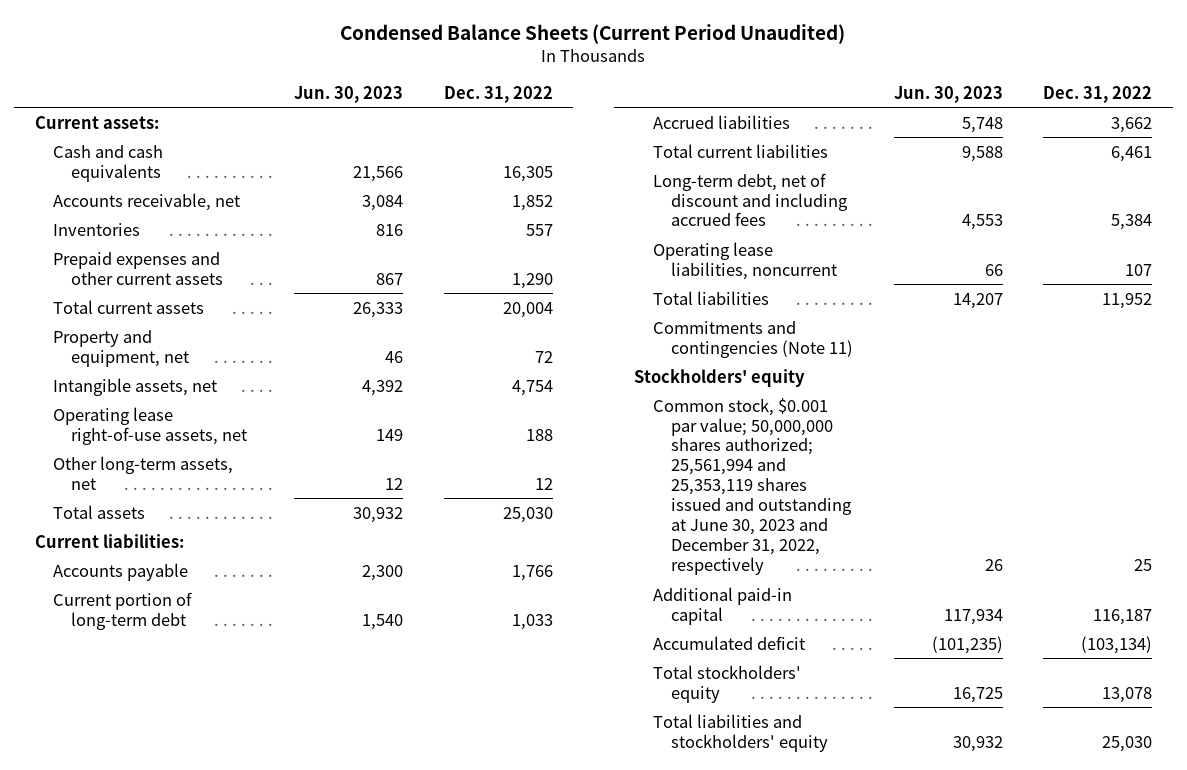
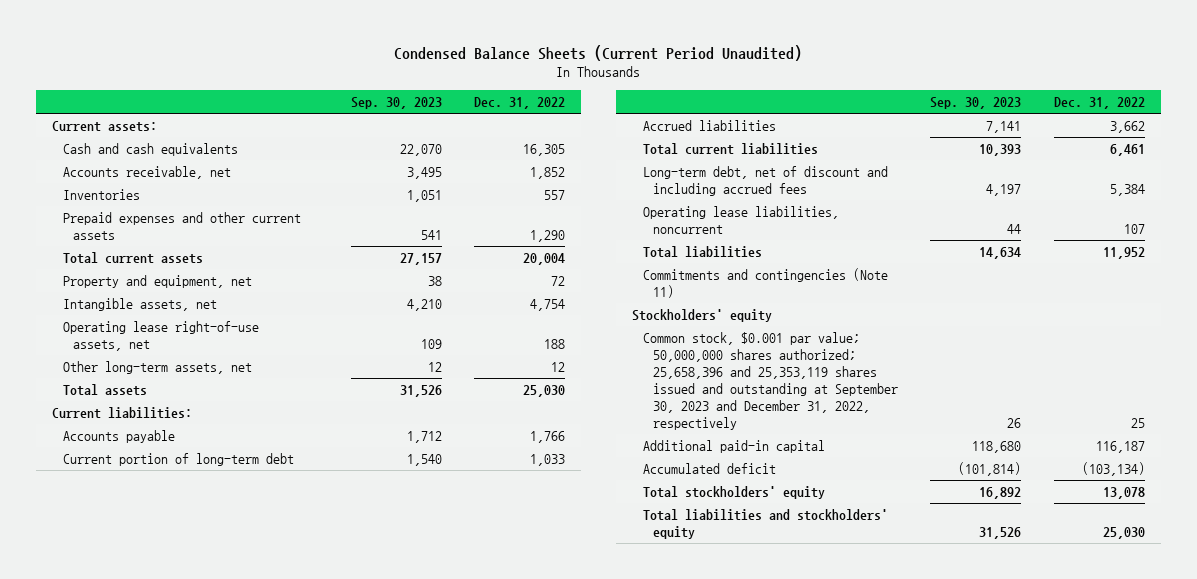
- | Jun. 30, 2023 | Dec. 31, 2022
+ | Sep. 30, 2023 | Dec. 31, 2022
- Common stock, $0.001 par value; 50,000,000 shares authorized; 25,561,994 and 25,353,119 shares issued and outstanding at June 30, 2023 and December 31, 2022, respectively | 26 | 25
+ Common stock, $0.001 par value; 50,000,000 shares authorized; 25,658,396 and 25,353,119 shares issued and outstanding at September 30, 2023 and December 31, 2022, respectively | 26 | 25

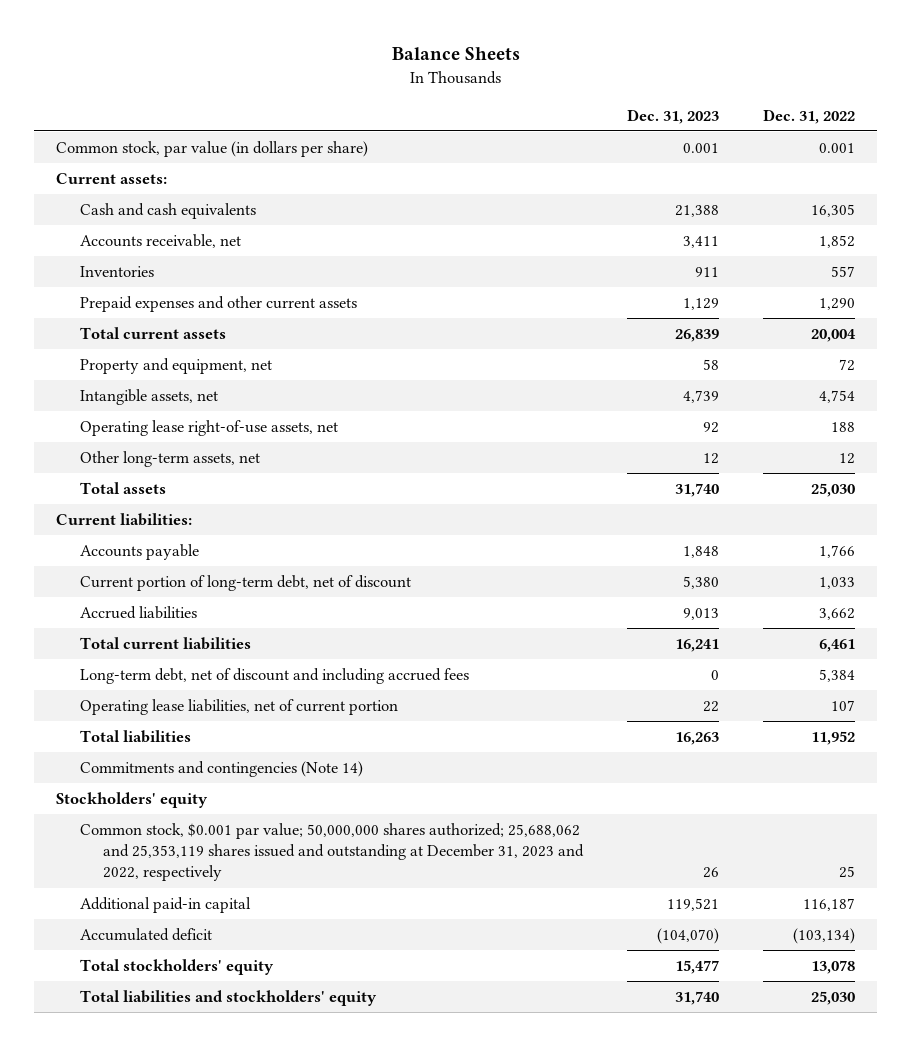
- Condensed Balance Sheets (Current Period Unaudited)
+ Balance Sheets
- | Sep. 30, 2023 | Dec. 31, 2022
+ | Dec. 31, 2023 | Dec. 31, 2022
+ Common stock, par value (in dollars per share) | 0.001 | 0.001
- Current portion of long-term debt | 1,540 | 1,033
+ Current portion of long-term debt, net of discount | 5,380 | 1,033
- Operating lease liabilities, noncurrent | 44 | 107
+ Operating lease liabilities, net of current portion | 22 | 107
- Commitments and contingencies (Note 11)
+ Commitments and contingencies (Note 14)
- Common stock, $0.001 par value; 50,000,000 shares authorized; 25,658,396 and 25,353,119 shares issued and outstanding at September 30, 2023 and December 31, 2022, respectively | 26 | 25
+ Common stock, $0.001 par value; 50,000,000 shares authorized; 25,688,062 and 25,353,119 shares issued and outstanding at December 31, 2023 and 2022, respectively | 26 | 25

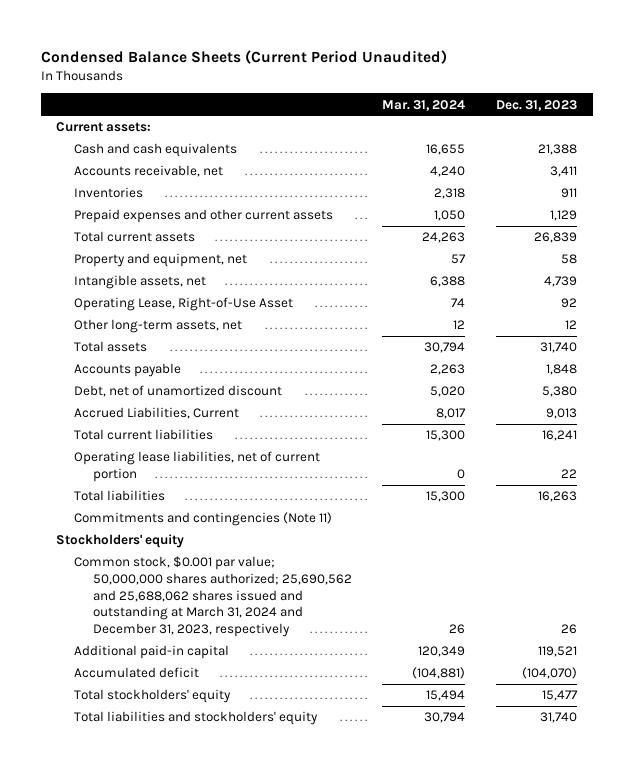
- Balance Sheets
+ Condensed Balance Sheets (Current Period Unaudited)
- | Dec. 31, 2023 | Dec. 31, 2022
+ | Mar. 31, 2024 | Dec. 31, 2023
- Common stock, par value (in dollars per share) | 0.001 | 0.001
- Operating lease right-of-use assets, net | 92 | 188
+ Operating Lease, Right-of-Use Asset | 74 | 92
- Current liabilities:
- Current portion of long-term debt, net of discount | 5,380 | 1,033
- Accrued liabilities | 9,013 | 3,662
+ Debt, net of unamortized discount | 5,020 | 5,380
+ Accrued Liabilities, Current | 8,017 | 9,013
- Long-term debt, net of discount and including accrued fees | 0 | 5,384
- Commitments and contingencies (Note 14)
+ Commitments and contingencies (Note 11)
- Common stock, $0.001 par value; 50,000,000 shares authorized; 25,688,062 and 25,353,119 shares issued and outstanding at December 31, 2023 and 2022, respectively | 26 | 25
+ Common stock, $0.001 par value; 50,000,000 shares authorized; 25,690,562 and 25,688,062 shares issued and outstanding at March 31, 2024 and December 31, 2023, respectively | 26 | 26

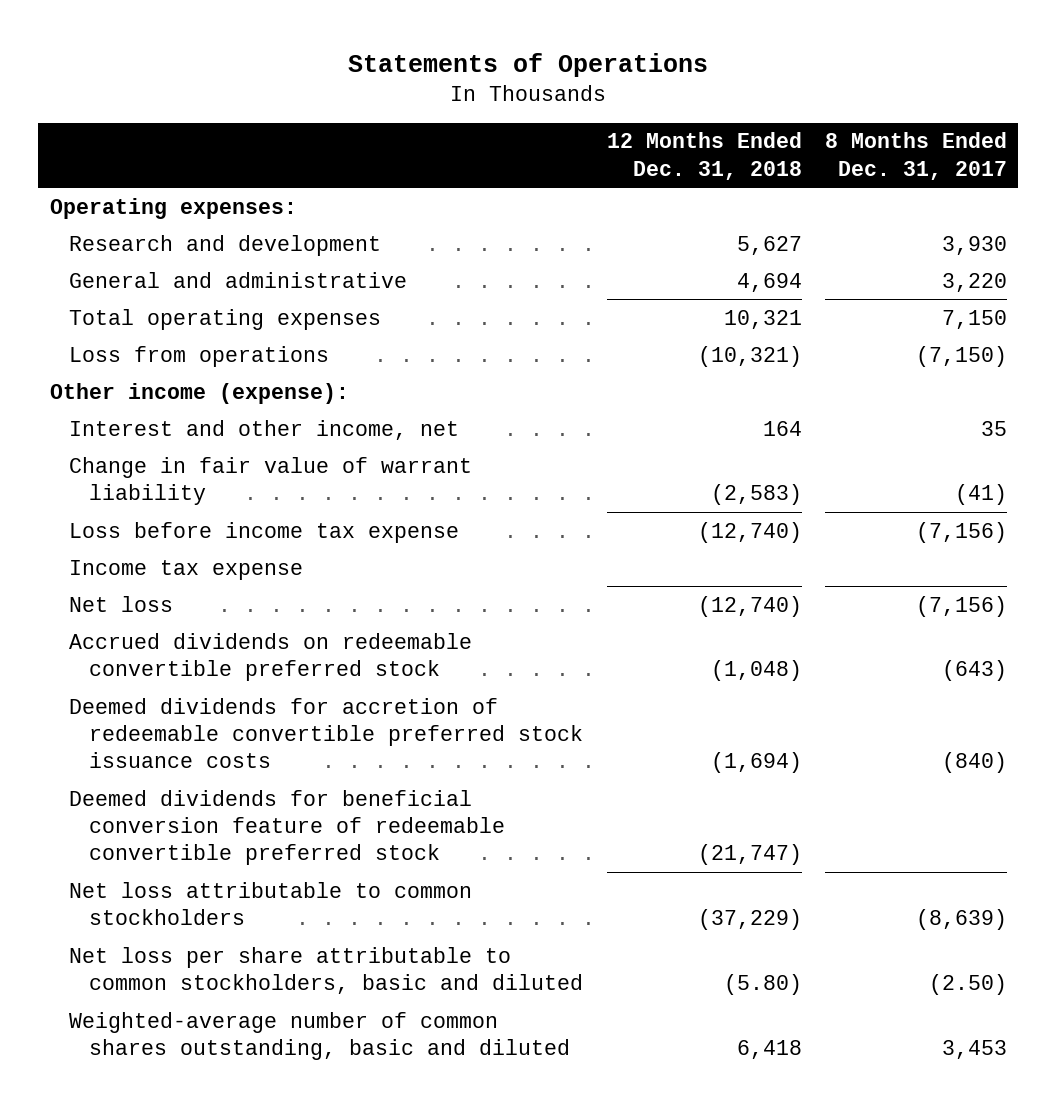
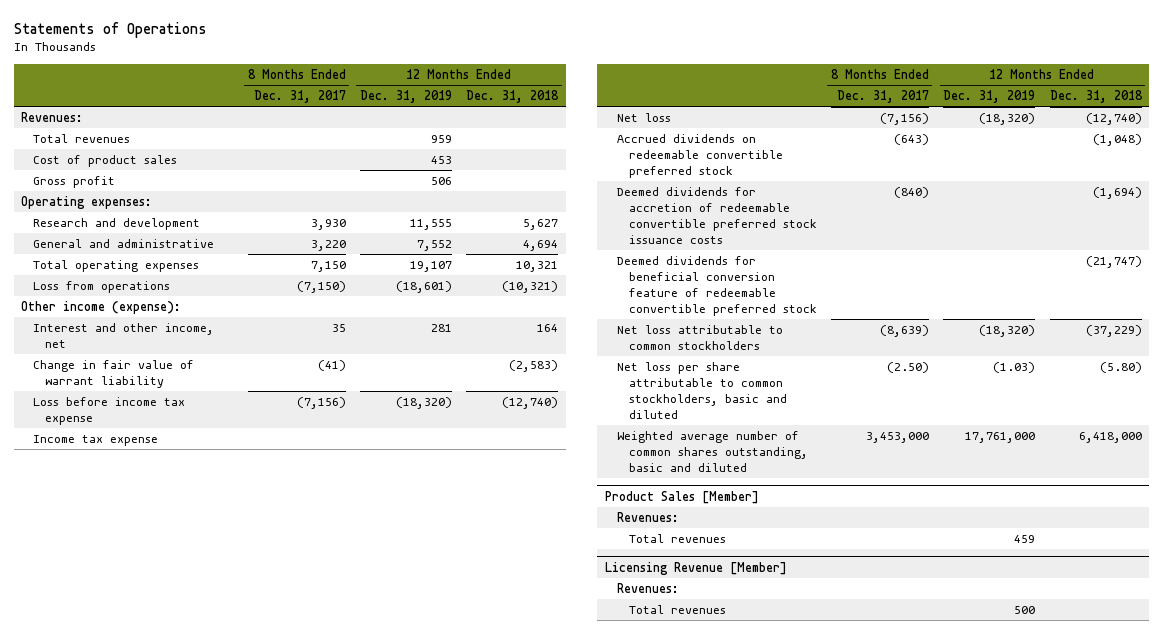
- | 12 Months Ended Dec. 31, 2018 | 8 Months Ended Dec. 31, 2017
+ | 8 Months Ended Dec. 31, 2017 | 12 Months Ended Dec. 31, 2019 | 12 Months Ended Dec. 31, 2018
+ Revenues:
+ Total revenues | | 959 |
+ Cost of product sales | | 453 |
+ Gross profit | | 506 |
- Weighted-average number of common shares outstanding, basic and diluted | 6,418 | 3,453
+ Weighted average number of common shares outstanding, basic and diluted | 3,453,000 | 17,761,000 | 6,418,000
+ Product Sales [Member]
+ Revenues:
+ Total revenues | | 459 |
+ Licensing Revenue [Member]
+ Revenues:
+ Total revenues | | 500 |

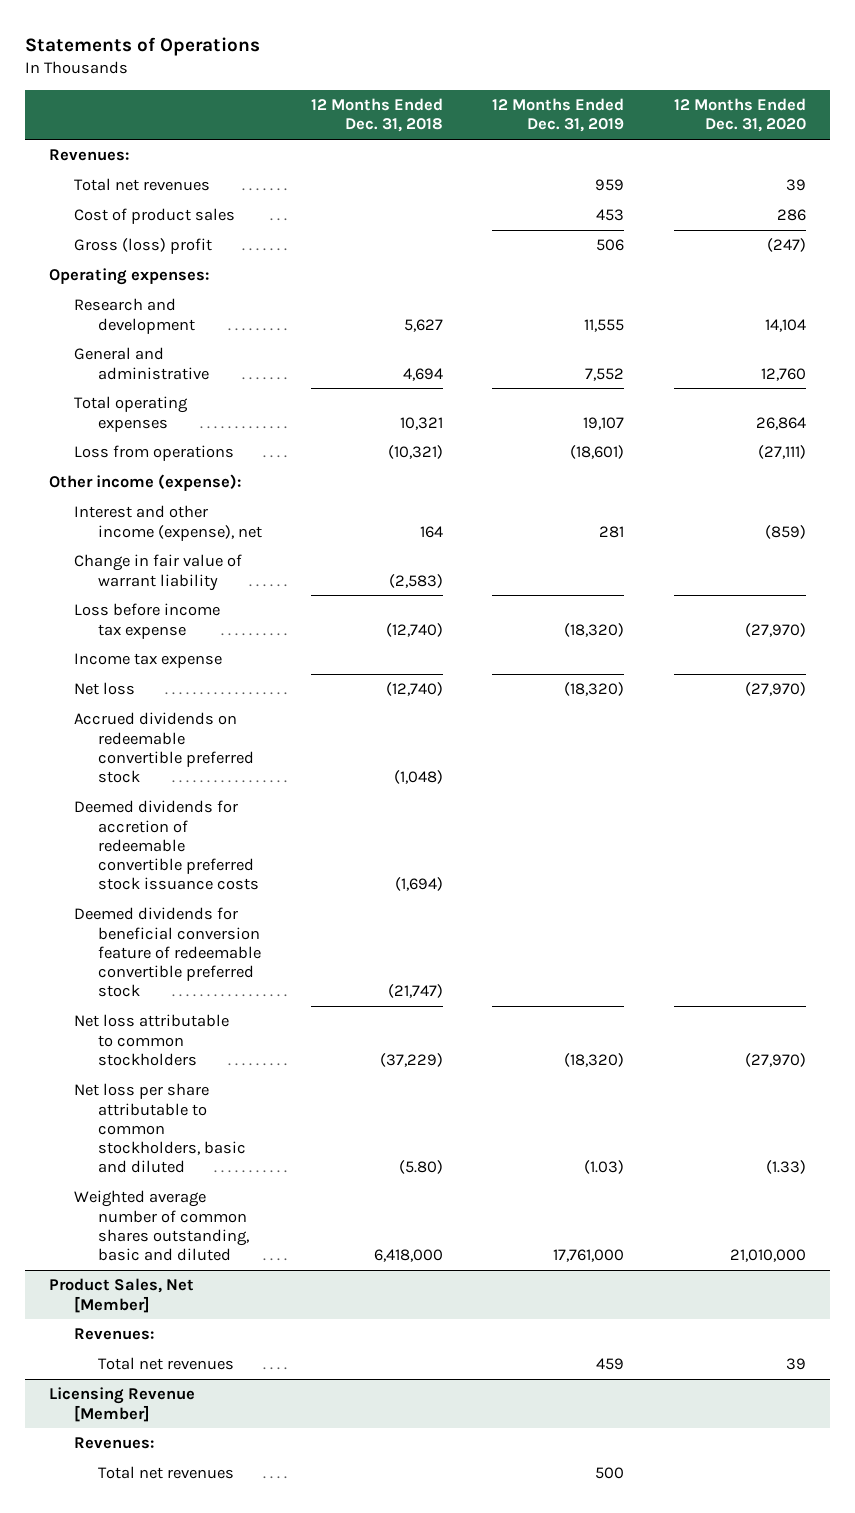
- | 8 Months Ended Dec. 31, 2017 | 12 Months Ended Dec. 31, 2019 | 12 Months Ended Dec. 31, 2018
+ | 12 Months Ended Dec. 31, 2018 | 12 Months Ended Dec. 31, 2019 | 12 Months Ended Dec. 31, 2020
- Total revenues | | 959 |
+ Total net revenues | | 959 | 39
- Gross profit | | 506 |
+ Gross (loss) profit | | 506 | (247)
- Interest and other income, net | 35 | 281 | 164
+ Interest and other income (expense), net | 164 | 281 | (859)
- Product Sales [Member]
+ Product Sales, Net [Member]
- Total revenues | | 459 |
+ Total net revenues | | 459 | 39
@ Licensing Revenue [Member]
- Total revenues | | 500 |
+ Total net revenues | | 500 |

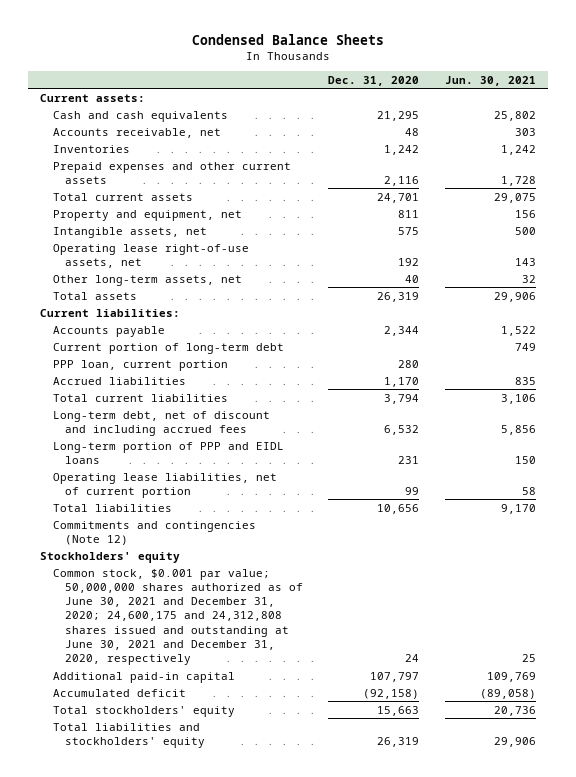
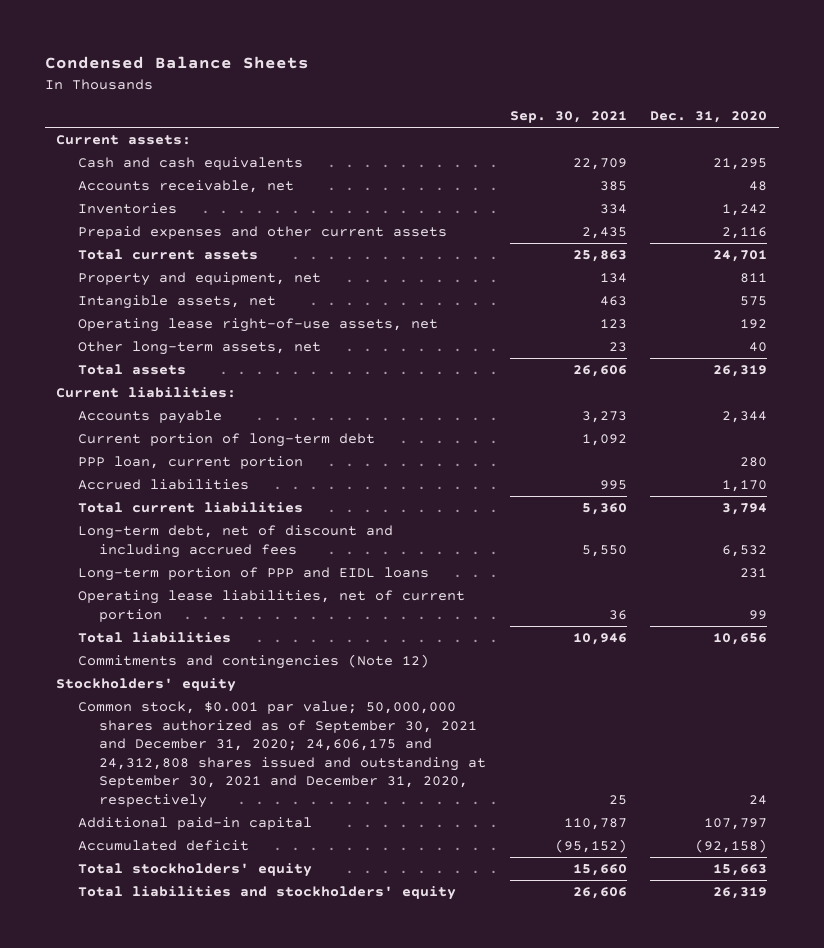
- | Dec. 31, 2020 | Jun. 30, 2021
+ | Sep. 30, 2021 | Dec. 31, 2020
- Common stock, $0.001 par value; 50,000,000 shares authorized as of June 30, 2021 and December 31, 2020; 24,600,175 and 24,312,808 shares issued and outstanding at June 30, 2021 and December 31, 2020, respectively | 24 | 25
+ Common stock, $0.001 par value; 50,000,000 shares authorized as of September 30, 2021 and December 31, 2020; 24,606,175 and 24,312,808 shares issued and outstanding at September 30, 2021 and December 31, 2020, respectively | 25 | 24

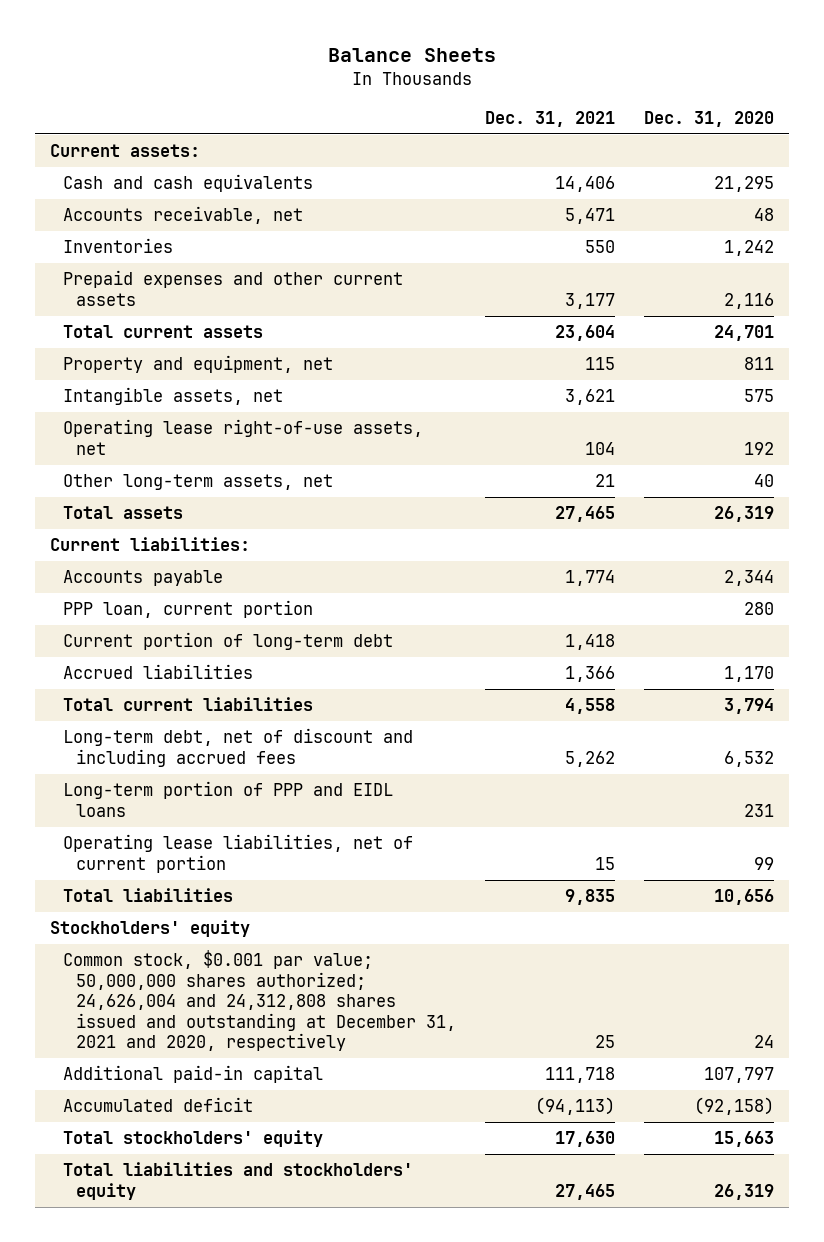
- Condensed Balance Sheets
+ Balance Sheets
- | Sep. 30, 2021 | Dec. 31, 2020
+ | Dec. 31, 2021 | Dec. 31, 2020
moved down: Current portion of long-term debt | 1,418 |
- Commitments and contingencies (Note 12)
- Common stock, $0.001 par value; 50,000,000 shares authorized as of September 30, 2021 and December 31, 2020; 24,606,175 and 24,312,808 shares issued and outstanding at September 30, 2021 and December 31, 2020, respectively | 25 | 24
+ Common stock, $0.001 par value; 50,000,000 shares authorized; 24,626,004 and 24,312,808 shares issued and outstanding at December 31, 2021 and 2020, respectively | 25 | 24

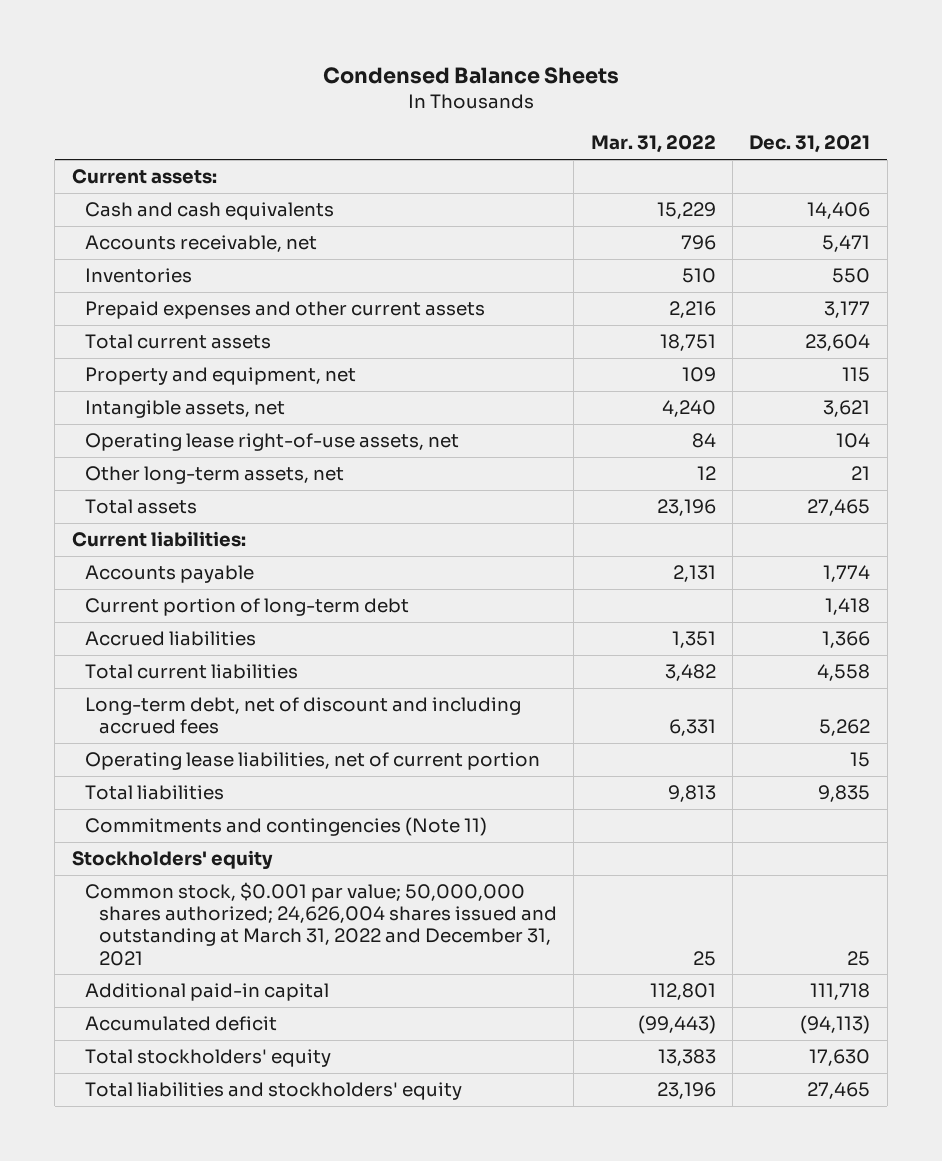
- Balance Sheets
+ Condensed Balance Sheets
- | Dec. 31, 2021 | Dec. 31, 2020
+ | Mar. 31, 2022 | Dec. 31, 2021
- PPP loan, current portion | | 280
- Long-term portion of PPP and EIDL loans | | 231
+ Commitments and contingencies (Note 11)
- Common stock, $0.001 par value; 50,000,000 shares authorized; 24,626,004 and 24,312,808 shares issued and outstanding at December 31, 2021 and 2020, respectively | 25 | 24
+ Common stock, $0.001 par value; 50,000,000 shares authorized; 24,626,004 shares issued and outstanding at March 31, 2022 and December 31, 2021 | 25 | 25

